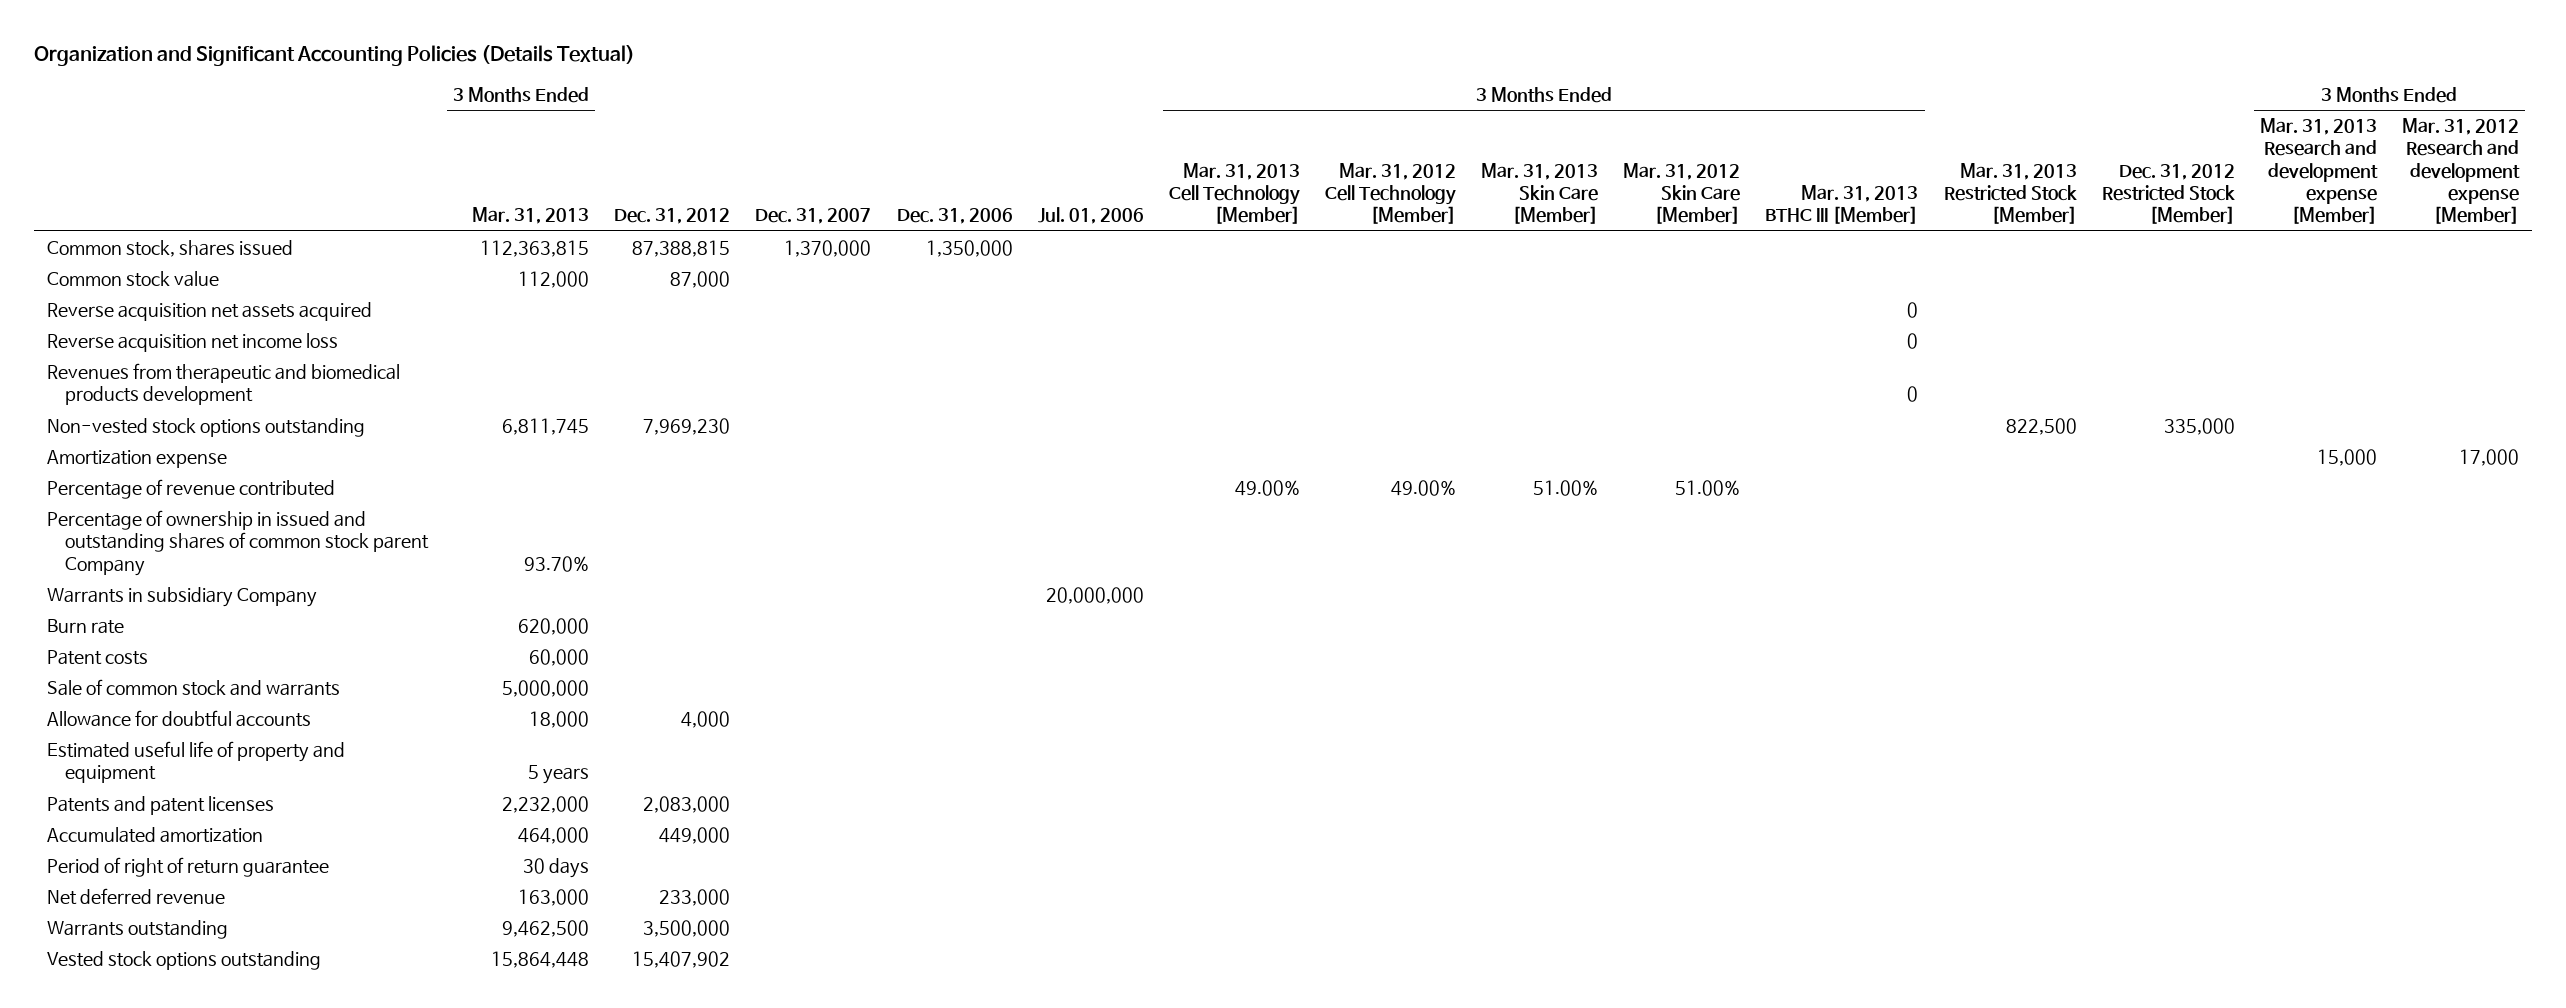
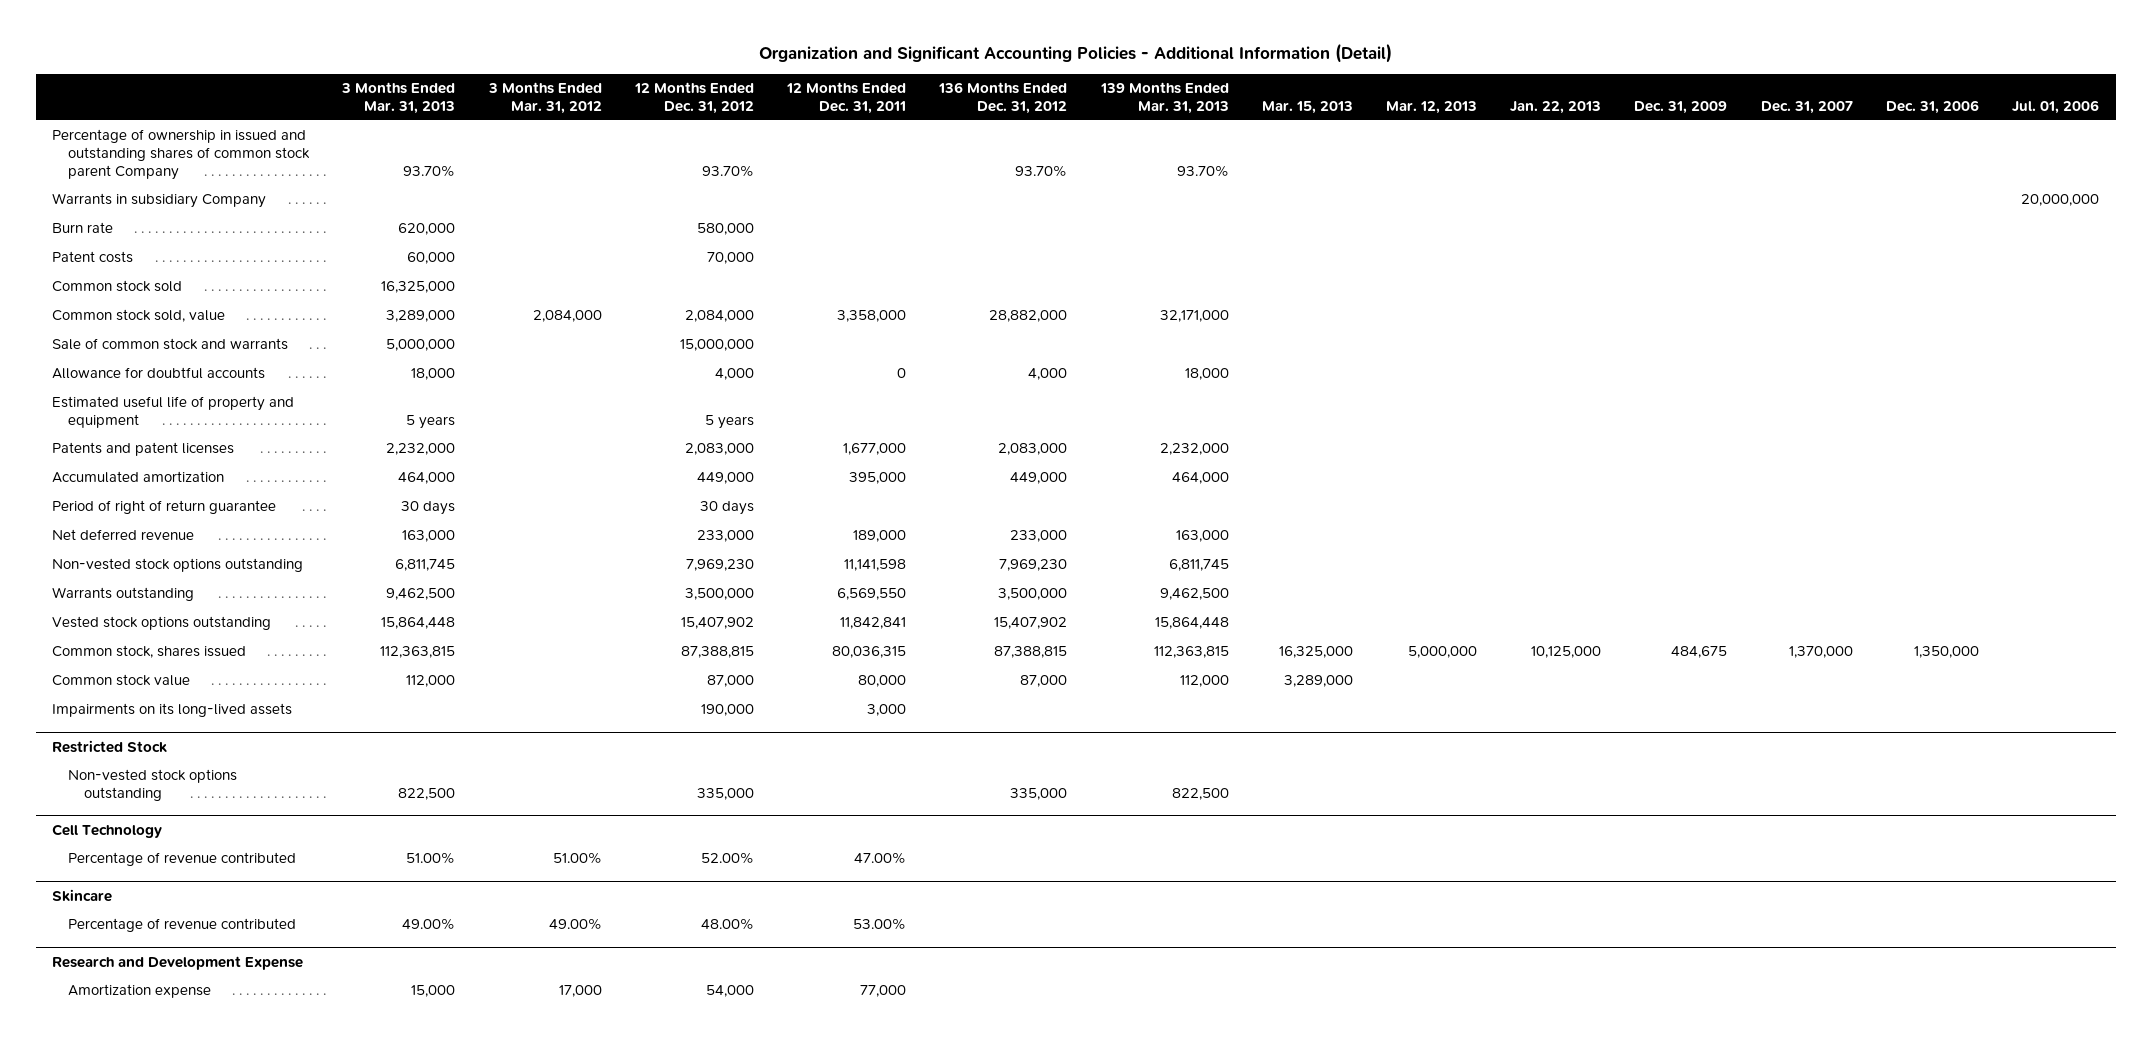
- Organization and Significant Accounting Policies (Details Textual)
+ Organization and Significant Accounting Policies - Additional Information (Detail)
- | 3 Months Ended Mar. 31, 2013 | Dec. 31, 2012 | Dec. 31, 2007 | Dec. 31, 2006 | Jul. 01, 2006 | 3 Months Ended Mar. 31, 2013 Cell Technology [Member] | 3 Months Ended Mar. 31, 2012 Cell Technology [Member] | 3 Months Ended Mar. 31, 2013 Skin Care [Member] | 3 Months Ended Mar. 31, 2012 Skin Care [Member] | 3 Months Ended Mar. 31, 2013 BTHC III [Member] | Mar. 31, 2013 Restricted Stock [Member] | Dec. 31, 2012 Restricted Stock [Member] | 3 Months Ended Mar. 31, 2013 Research and development expense [Member] | 3 Months Ended Mar. 31, 2012 Research and development expense [Member]
+ | 3 Months Ended Mar. 31, 2013 | 3 Months Ended Mar. 31, 2012 | 12 Months Ended Dec. 31, 2012 | 12 Months Ended Dec. 31, 2011 | 136 Months Ended Dec. 31, 2012 | 139 Months Ended Mar. 31, 2013 | Mar. 15, 2013 | Mar. 12, 2013 | Jan. 22, 2013 | Dec. 31, 2009 | Dec. 31, 2007 | Dec. 31, 2006 | Jul. 01, 2006
- Reverse acquisition net assets acquired | | | | | | | | | | 0 | | | |
- Reverse acquisition net income loss | | | | | | | | | | 0 | | | |
- Revenues from therapeutic and biomedical products development | | | | | | | | | | 0 | | | |
- Amortization expense | | | | | | | | | | | | | 15,000 | 17,000
- Percentage of revenue contributed | | | | | | 49.00% | 49.00% | 51.00% | 51.00% | | | | |
+ Common stock sold | 16,325,000 | | | | | | | | | | | |
+ Common stock sold, value | 3,289,000 | 2,084,000 | 2,084,000 | 3,358,000 | 28,882,000 | 32,171,000 | | | | | | |
moved down: Non-vested stock options outstanding | 6,811,745 | | 7,969,230 | 11,141,598 | 7,969,230 | 6,811,745 | | | | | | |
moved down: Common stock, shares issued | 112,363,815 | | 87,388,815 | 80,036,315 | 87,388,815 | 112,363,815 | 16,325,000 | 5,000,000 | 10,125,000 | 484,675 | 1,370,000 | 1,350,000 |
moved down: Common stock value | 112,000 | | 87,000 | 80,000 | 87,000 | 112,000 | 3,289,000 | | | | | |
+ Impairments on its long-lived assets | | | 190,000 | 3,000 | | | | | | | | |
+ Restricted Stock
+ Non-vested stock options outstanding | 822,500 | | 335,000 | | 335,000 | 822,500 | | | | | | |
+ Cell Technology
+ Percentage of revenue contributed | 51.00% | 51.00% | 52.00% | 47.00% | | | | | | | | |
+ Skincare
+ Percentage of revenue contributed | 49.00% | 49.00% | 48.00% | 53.00% | | | | | | | | |
+ Research and Development Expense
+ Amortization expense | 15,000 | 17,000 | 54,000 | 77,000 | | | | | | | | |

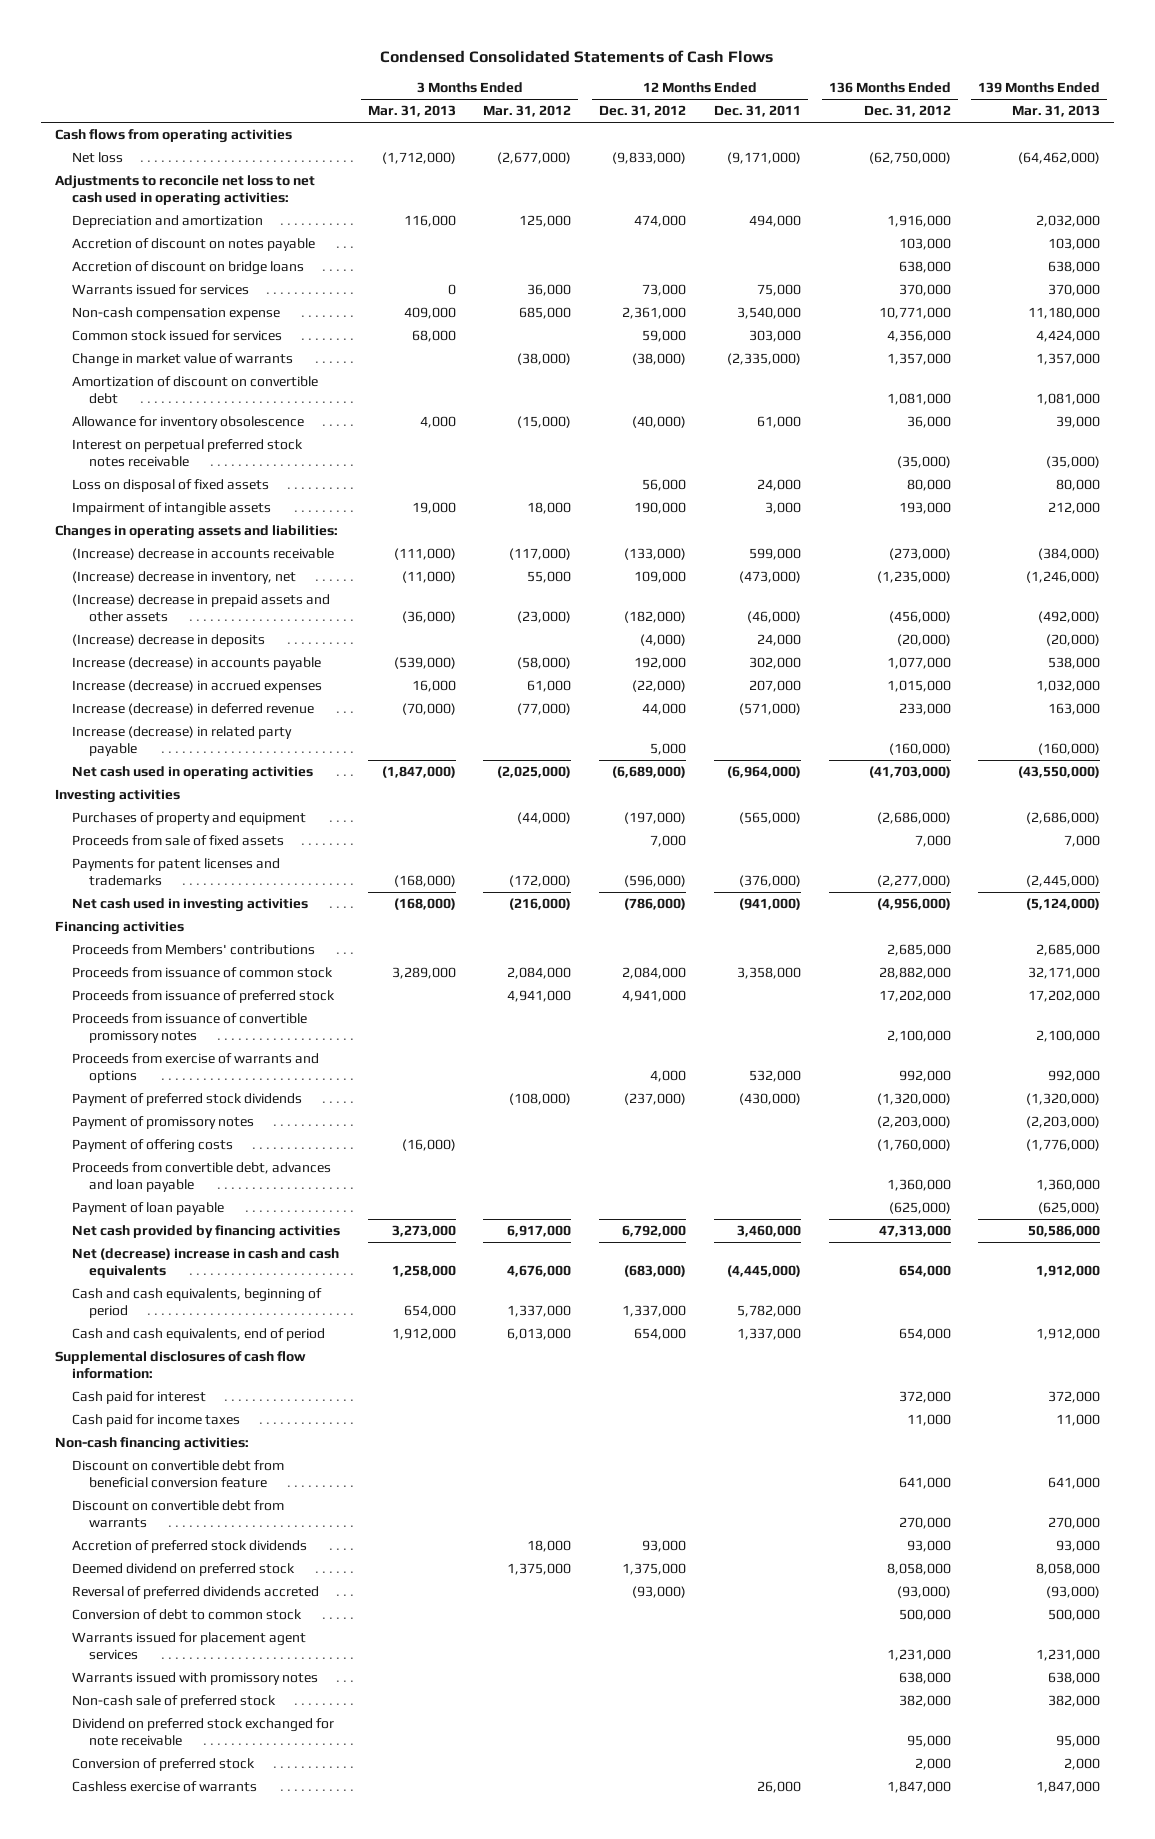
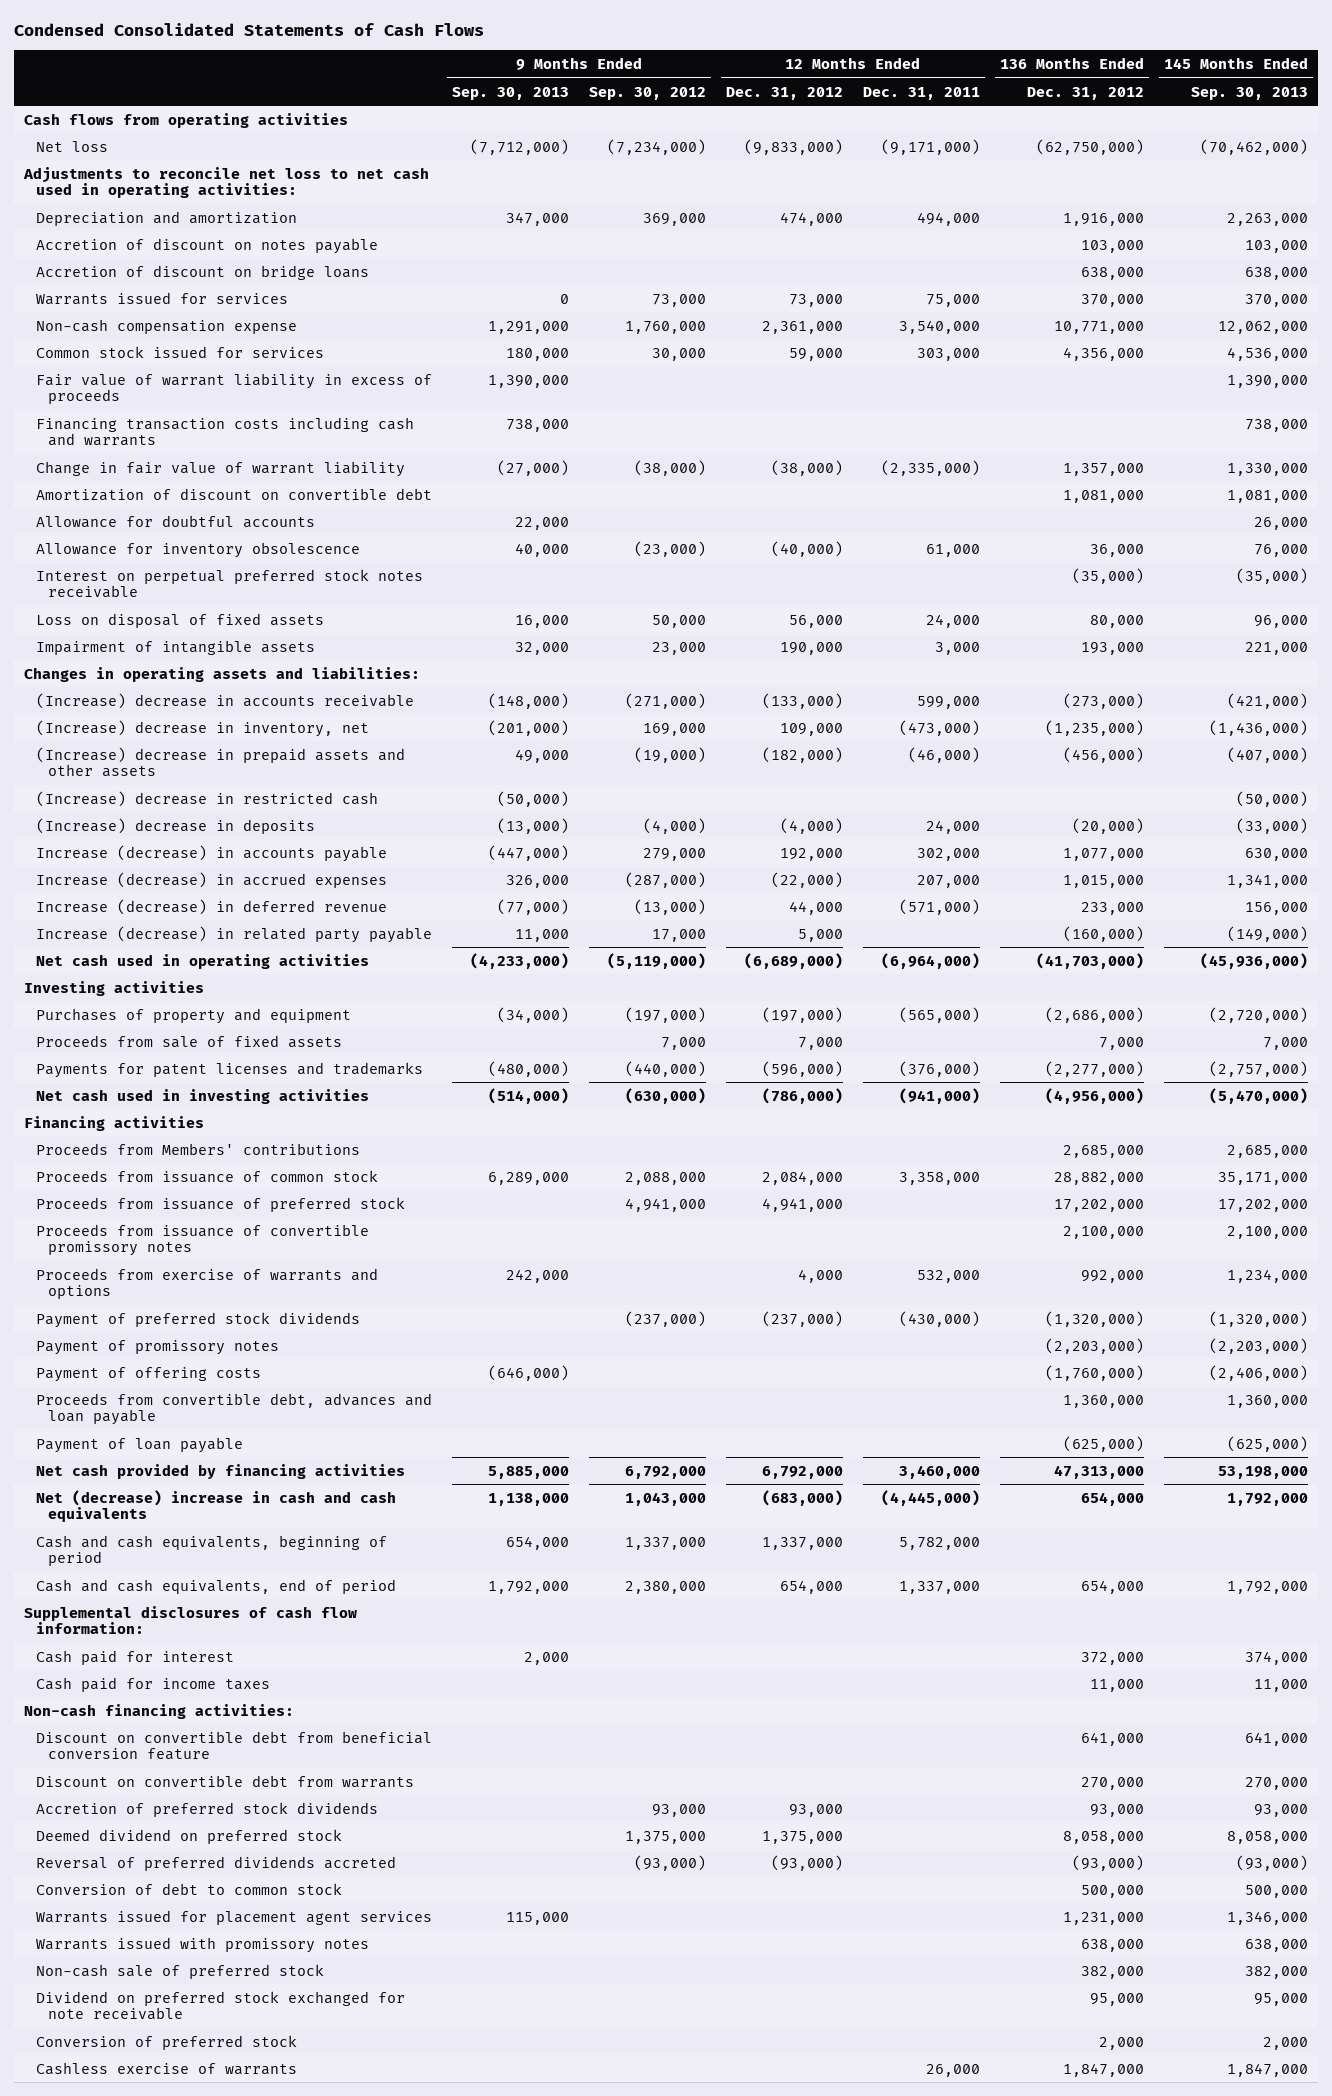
- | 3 Months Ended Mar. 31, 2013 | 3 Months Ended Mar. 31, 2012 | 12 Months Ended Dec. 31, 2012 | 12 Months Ended Dec. 31, 2011 | 136 Months Ended Dec. 31, 2012 | 139 Months Ended Mar. 31, 2013
+ | 9 Months Ended Sep. 30, 2013 | 9 Months Ended Sep. 30, 2012 | 12 Months Ended Dec. 31, 2012 | 12 Months Ended Dec. 31, 2011 | 136 Months Ended Dec. 31, 2012 | 145 Months Ended Sep. 30, 2013
- Change in market value of warrants | | (38,000) | (38,000) | (2,335,000) | 1,357,000 | 1,357,000
+ Fair value of warrant liability in excess of proceeds | 1,390,000 | | | | | 1,390,000
+ Financing transaction costs including cash and warrants | 738,000 | | | | | 738,000
+ Change in fair value of warrant liability | (27,000) | (38,000) | (38,000) | (2,335,000) | 1,357,000 | 1,330,000
+ Allowance for doubtful accounts | 22,000 | | | | | 26,000
+ (Increase) decrease in restricted cash | (50,000) | | | | | (50,000)

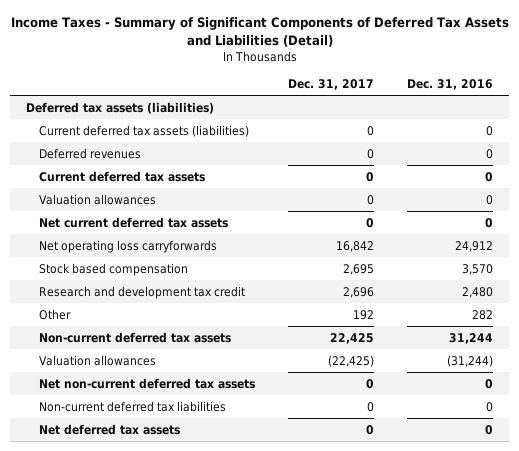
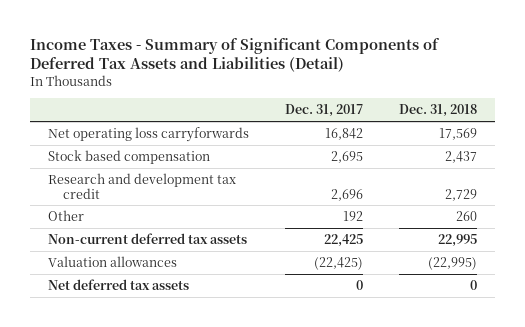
- | Dec. 31, 2017 | Dec. 31, 2016
+ | Dec. 31, 2017 | Dec. 31, 2018
- Deferred tax assets (liabilities)
- Current deferred tax assets (liabilities) | 0 | 0
- Deferred revenues | 0 | 0
- Current deferred tax assets | 0 | 0
- Valuation allowances | 0 | 0
- Net current deferred tax assets | 0 | 0
- Net non-current deferred tax assets | 0 | 0
- Non-current deferred tax liabilities | 0 | 0

